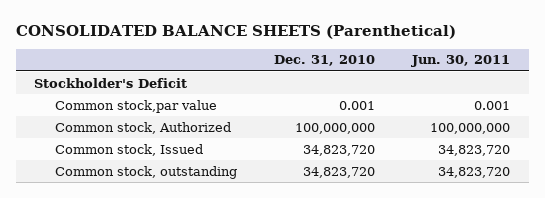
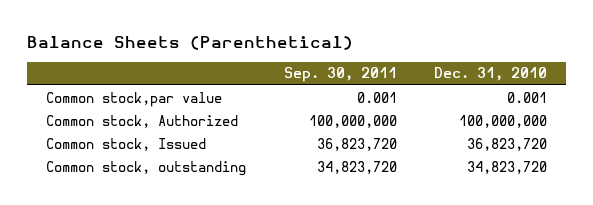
- CONSOLIDATED BALANCE SHEETS (Parenthetical)
+ Balance Sheets (Parenthetical)
- | Dec. 31, 2010 | Jun. 30, 2011
+ | Sep. 30, 2011 | Dec. 31, 2010
- Stockholder's Deficit
- Common stock, Issued | 34,823,720 | 34,823,720
+ Common stock, Issued | 36,823,720 | 36,823,720

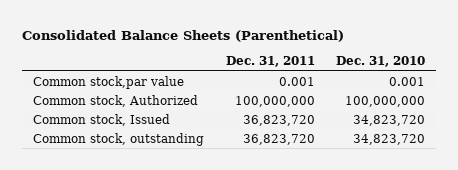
- Balance Sheets (Parenthetical)
+ Consolidated Balance Sheets (Parenthetical)
- | Sep. 30, 2011 | Dec. 31, 2010
+ | Dec. 31, 2011 | Dec. 31, 2010
- Common stock, Issued | 36,823,720 | 36,823,720
+ Common stock, Issued | 36,823,720 | 34,823,720

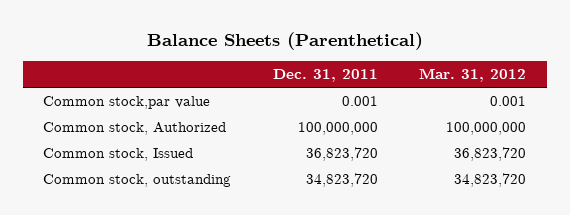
- Consolidated Balance Sheets (Parenthetical)
+ Balance Sheets (Parenthetical)
- | Dec. 31, 2011 | Dec. 31, 2010
+ | Dec. 31, 2011 | Mar. 31, 2012
- Common stock, outstanding | 36,823,720 | 34,823,720
+ Common stock, outstanding | 34,823,720 | 34,823,720

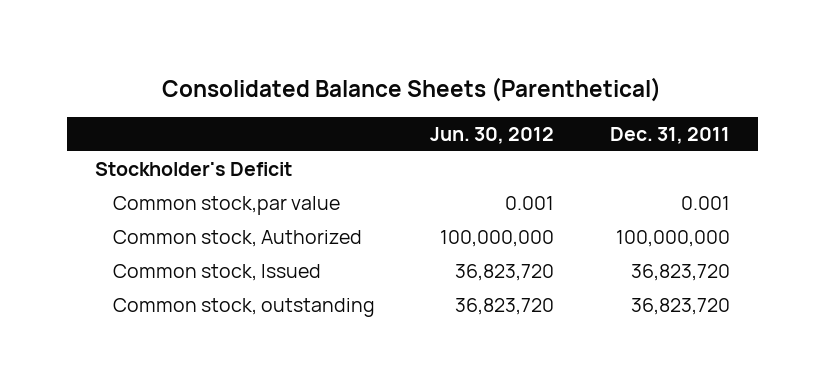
- Balance Sheets (Parenthetical)
+ Consolidated Balance Sheets (Parenthetical)
- | Dec. 31, 2011 | Mar. 31, 2012
+ | Jun. 30, 2012 | Dec. 31, 2011
+ Stockholder's Deficit
- Common stock, outstanding | 34,823,720 | 34,823,720
+ Common stock, outstanding | 36,823,720 | 36,823,720

